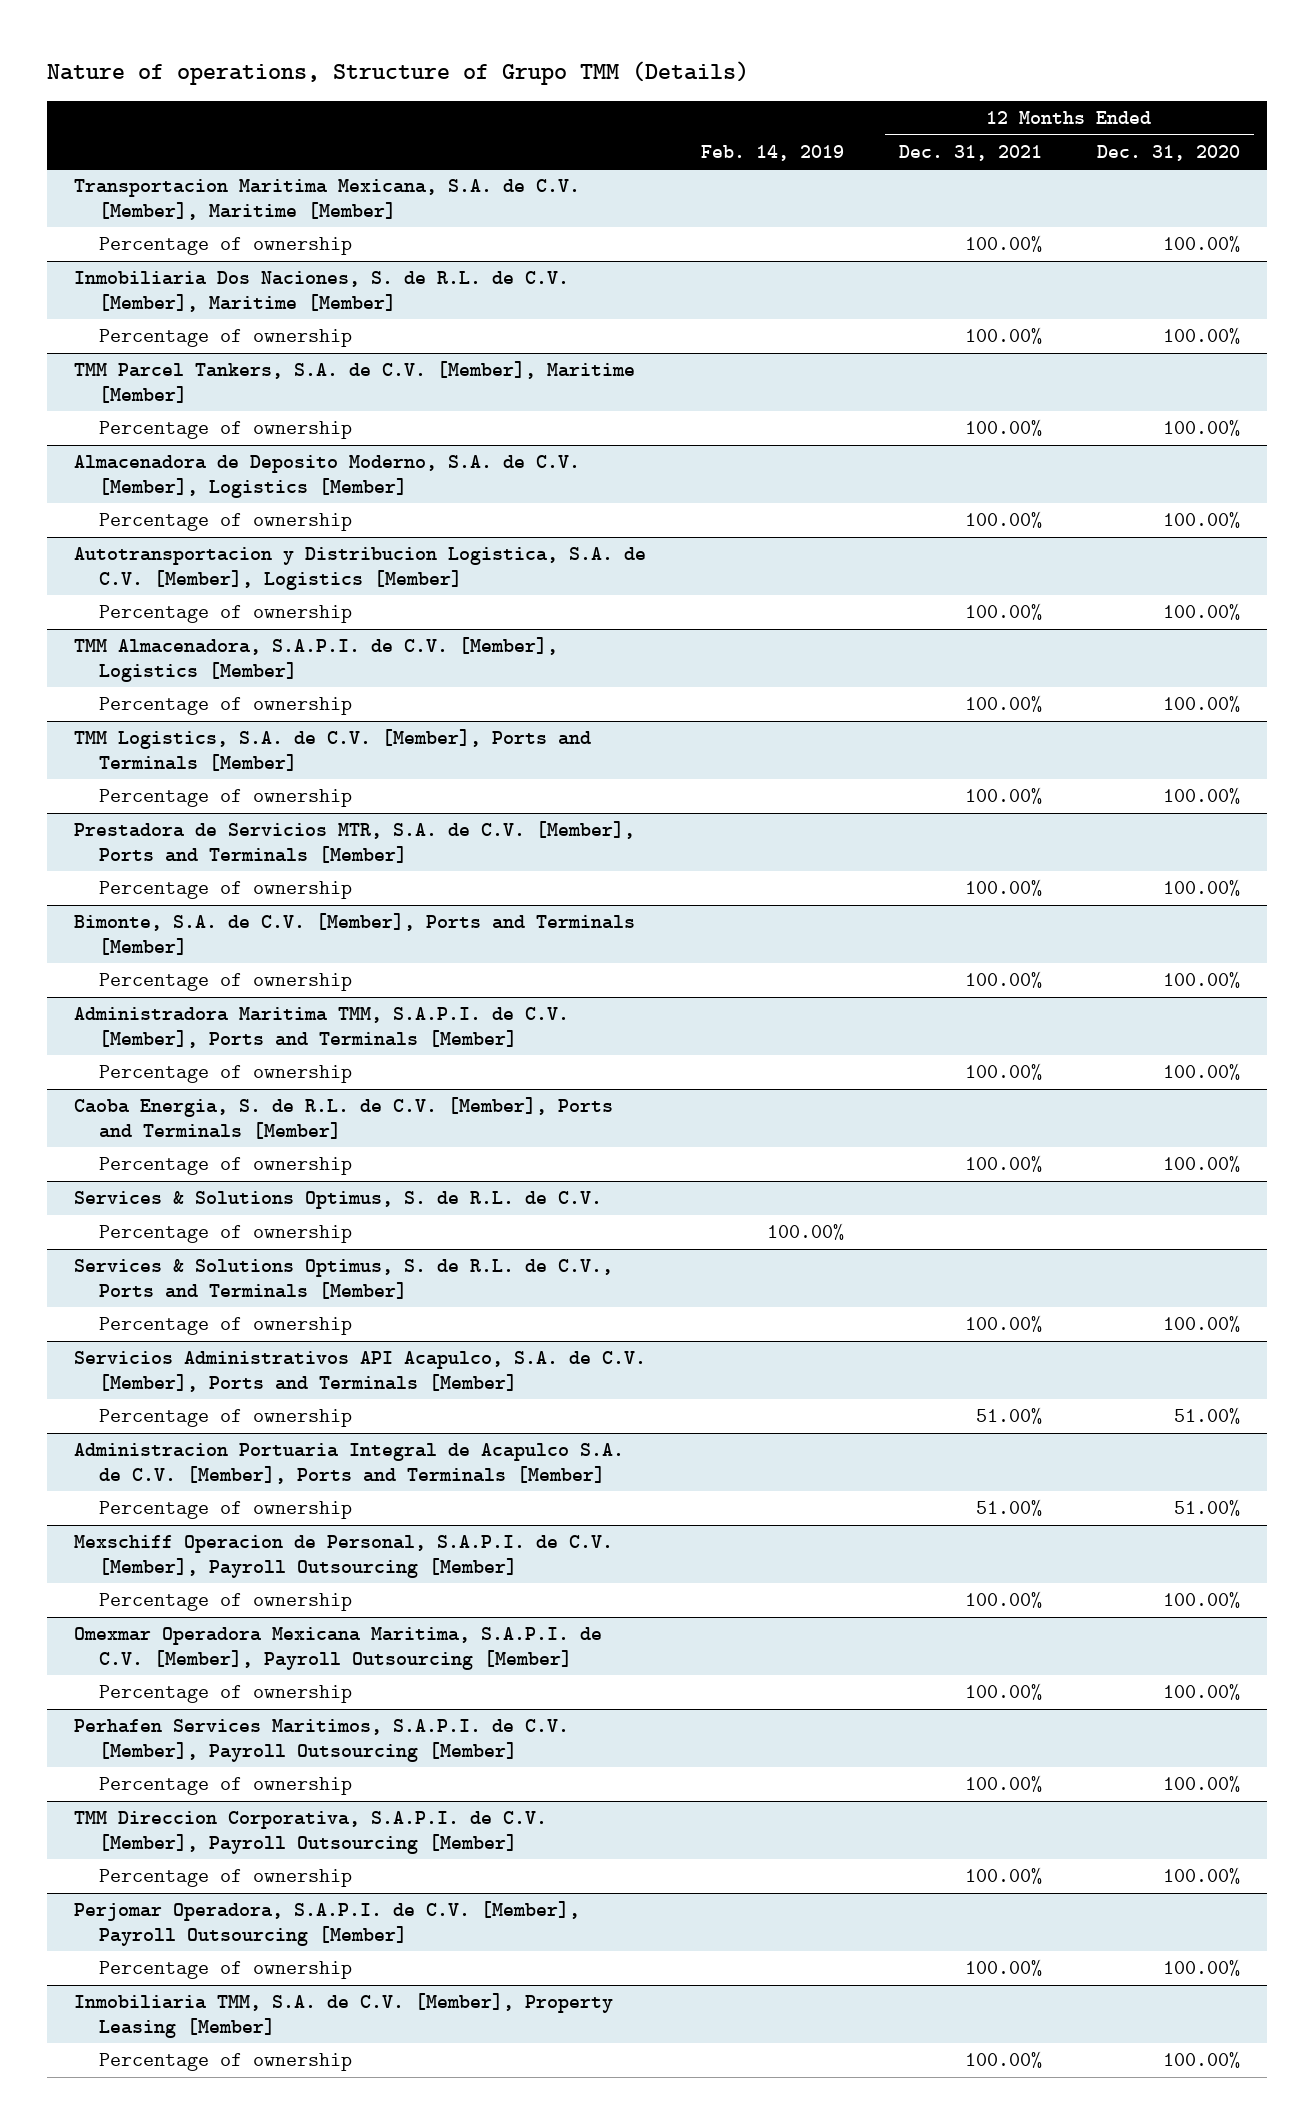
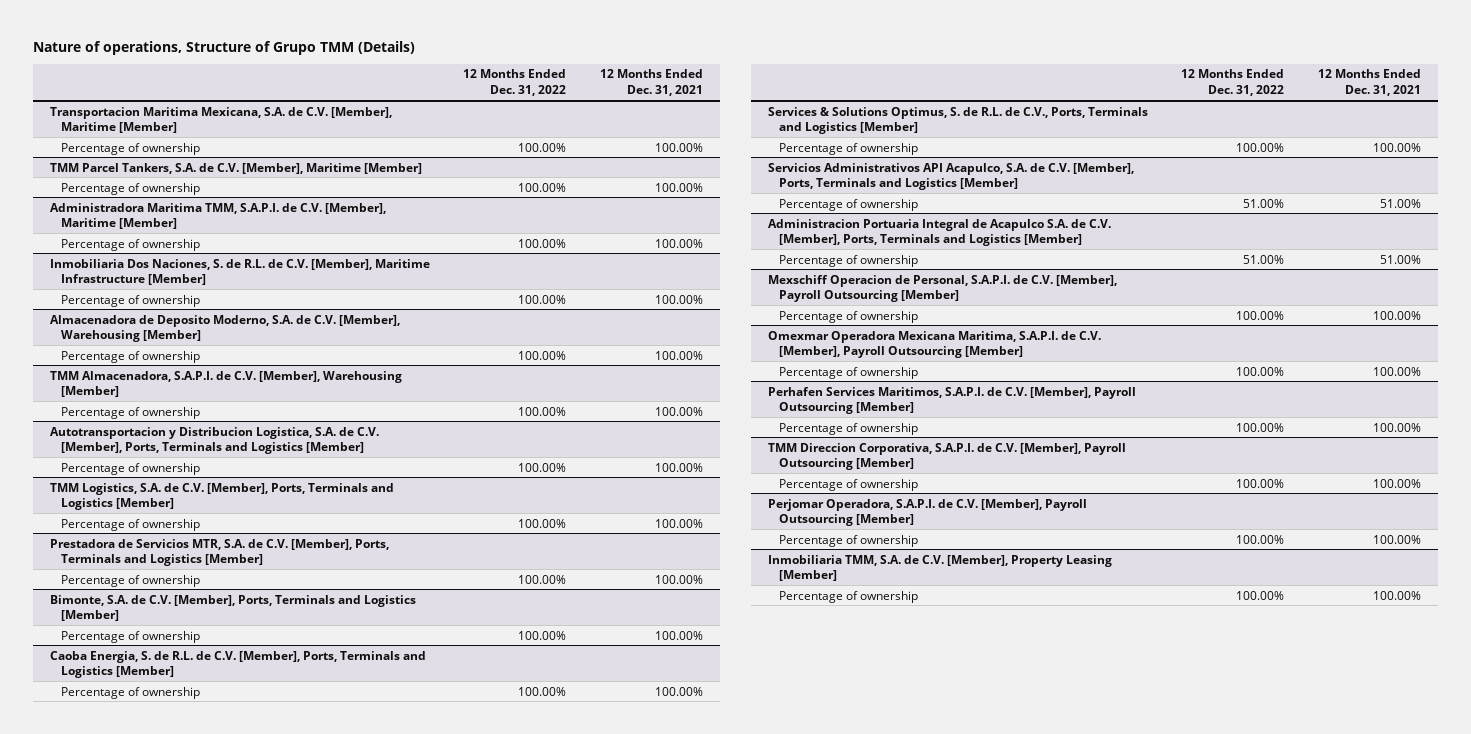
- | Feb. 14, 2019 | 12 Months Ended Dec. 31, 2021 | 12 Months Ended Dec. 31, 2020
+ | 12 Months Ended Dec. 31, 2022 | 12 Months Ended Dec. 31, 2021
- Inmobiliaria Dos Naciones, S. de R.L. de C.V. [Member], Maritime [Member]
- Percentage of ownership | | 100.00% | 100.00%
- Almacenadora de Deposito Moderno, S.A. de C.V. [Member], Logistics [Member]
+ Administradora Maritima TMM, S.A.P.I. de C.V. [Member], Maritime [Member]
- Autotransportacion y Distribucion Logistica, S.A. de C.V. [Member], Logistics [Member]
+ Inmobiliaria Dos Naciones, S. de R.L. de C.V. [Member], Maritime Infrastructure [Member]
- TMM Almacenadora, S.A.P.I. de C.V. [Member], Logistics [Member]
+ Almacenadora de Deposito Moderno, S.A. de C.V. [Member], Warehousing [Member]
- TMM Logistics, S.A. de C.V. [Member], Ports and Terminals [Member]
+ TMM Almacenadora, S.A.P.I. de C.V. [Member], Warehousing [Member]
- Prestadora de Servicios MTR, S.A. de C.V. [Member], Ports and Terminals [Member]
+ Autotransportacion y Distribucion Logistica, S.A. de C.V. [Member], Ports, Terminals and Logistics [Member]
- Bimonte, S.A. de C.V. [Member], Ports and Terminals [Member]
+ TMM Logistics, S.A. de C.V. [Member], Ports, Terminals and Logistics [Member]
- Administradora Maritima TMM, S.A.P.I. de C.V. [Member], Ports and Terminals [Member]
+ Prestadora de Servicios MTR, S.A. de C.V. [Member], Ports, Terminals and Logistics [Member]
- Caoba Energia, S. de R.L. de C.V. [Member], Ports and Terminals [Member]
+ Bimonte, S.A. de C.V. [Member], Ports, Terminals and Logistics [Member]
- Services & Solutions Optimus, S. de R.L. de C.V.
- Percentage of ownership | 100.00% | |
- Services & Solutions Optimus, S. de R.L. de C.V., Ports and Terminals [Member]
+ Caoba Energia, S. de R.L. de C.V. [Member], Ports, Terminals and Logistics [Member]
- Servicios Administrativos API Acapulco, S.A. de C.V. [Member], Ports and Terminals [Member]
+ Services & Solutions Optimus, S. de R.L. de C.V., Ports, Terminals and Logistics [Member]
+ Percentage of ownership | 100.00% | 100.00%
+ Servicios Administrativos API Acapulco, S.A. de C.V. [Member], Ports, Terminals and Logistics [Member]
- Administracion Portuaria Integral de Acapulco S.A. de C.V. [Member], Ports and Terminals [Member]
+ Administracion Portuaria Integral de Acapulco S.A. de C.V. [Member], Ports, Terminals and Logistics [Member]

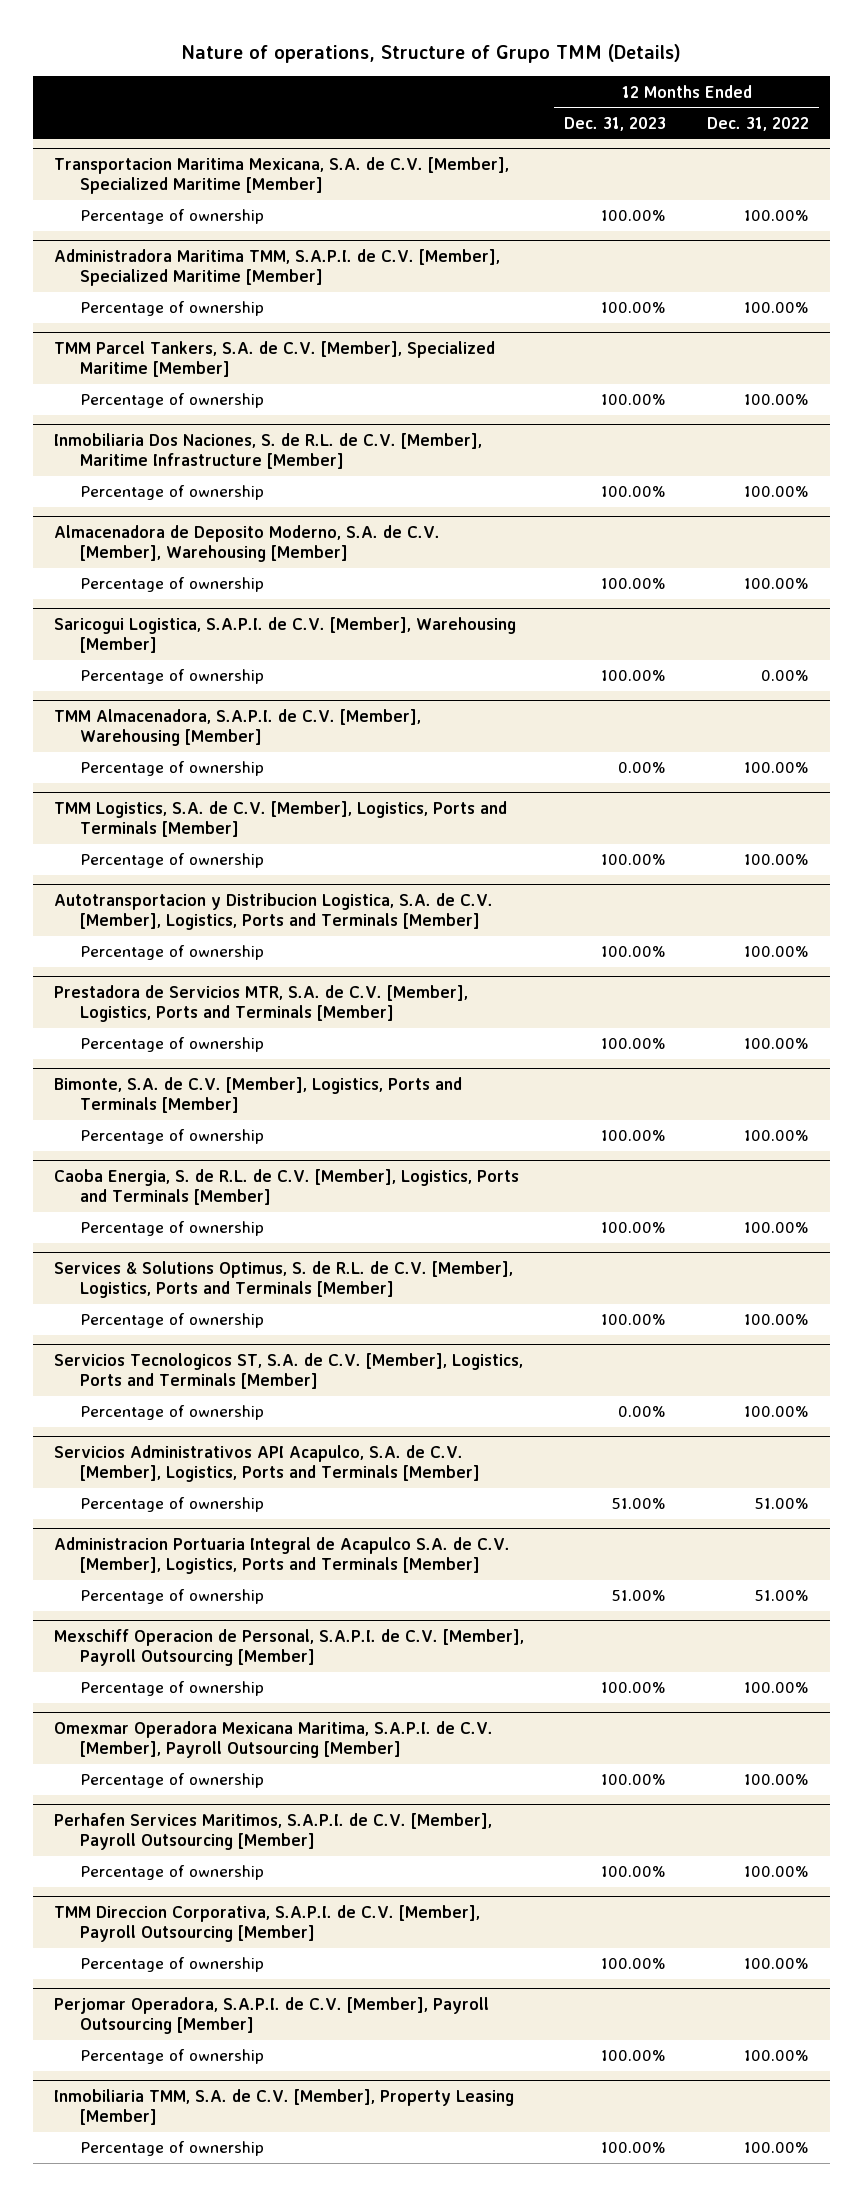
- | 12 Months Ended Dec. 31, 2022 | 12 Months Ended Dec. 31, 2021
+ | 12 Months Ended Dec. 31, 2023 | 12 Months Ended Dec. 31, 2022
- Transportacion Maritima Mexicana, S.A. de C.V. [Member], Maritime [Member]
+ Transportacion Maritima Mexicana, S.A. de C.V. [Member], Specialized Maritime [Member]
- TMM Parcel Tankers, S.A. de C.V. [Member], Maritime [Member]
+ Administradora Maritima TMM, S.A.P.I. de C.V. [Member], Specialized Maritime [Member]
- Administradora Maritima TMM, S.A.P.I. de C.V. [Member], Maritime [Member]
+ TMM Parcel Tankers, S.A. de C.V. [Member], Specialized Maritime [Member]
+ Saricogui Logistica, S.A.P.I. de C.V. [Member], Warehousing [Member]
+ Percentage of ownership | 100.00% | 0.00%
- Autotransportacion y Distribucion Logistica, S.A. de C.V. [Member], Ports, Terminals and Logistics [Member]
+ TMM Logistics, S.A. de C.V. [Member], Logistics, Ports and Terminals [Member]
- TMM Logistics, S.A. de C.V. [Member], Ports, Terminals and Logistics [Member]
+ Autotransportacion y Distribucion Logistica, S.A. de C.V. [Member], Logistics, Ports and Terminals [Member]
- Prestadora de Servicios MTR, S.A. de C.V. [Member], Ports, Terminals and Logistics [Member]
+ Prestadora de Servicios MTR, S.A. de C.V. [Member], Logistics, Ports and Terminals [Member]
- Bimonte, S.A. de C.V. [Member], Ports, Terminals and Logistics [Member]
+ Bimonte, S.A. de C.V. [Member], Logistics, Ports and Terminals [Member]
- Caoba Energia, S. de R.L. de C.V. [Member], Ports, Terminals and Logistics [Member]
+ Caoba Energia, S. de R.L. de C.V. [Member], Logistics, Ports and Terminals [Member]
- Services & Solutions Optimus, S. de R.L. de C.V., Ports, Terminals and Logistics [Member]
+ Services & Solutions Optimus, S. de R.L. de C.V. [Member], Logistics, Ports and Terminals [Member]
- Servicios Administrativos API Acapulco, S.A. de C.V. [Member], Ports, Terminals and Logistics [Member]
+ Servicios Tecnologicos ST, S.A. de C.V. [Member], Logistics, Ports and Terminals [Member]
+ Percentage of ownership | 0.00% | 100.00%
+ Servicios Administrativos API Acapulco, S.A. de C.V. [Member], Logistics, Ports and Terminals [Member]
- Administracion Portuaria Integral de Acapulco S.A. de C.V. [Member], Ports, Terminals and Logistics [Member]
+ Administracion Portuaria Integral de Acapulco S.A. de C.V. [Member], Logistics, Ports and Terminals [Member]

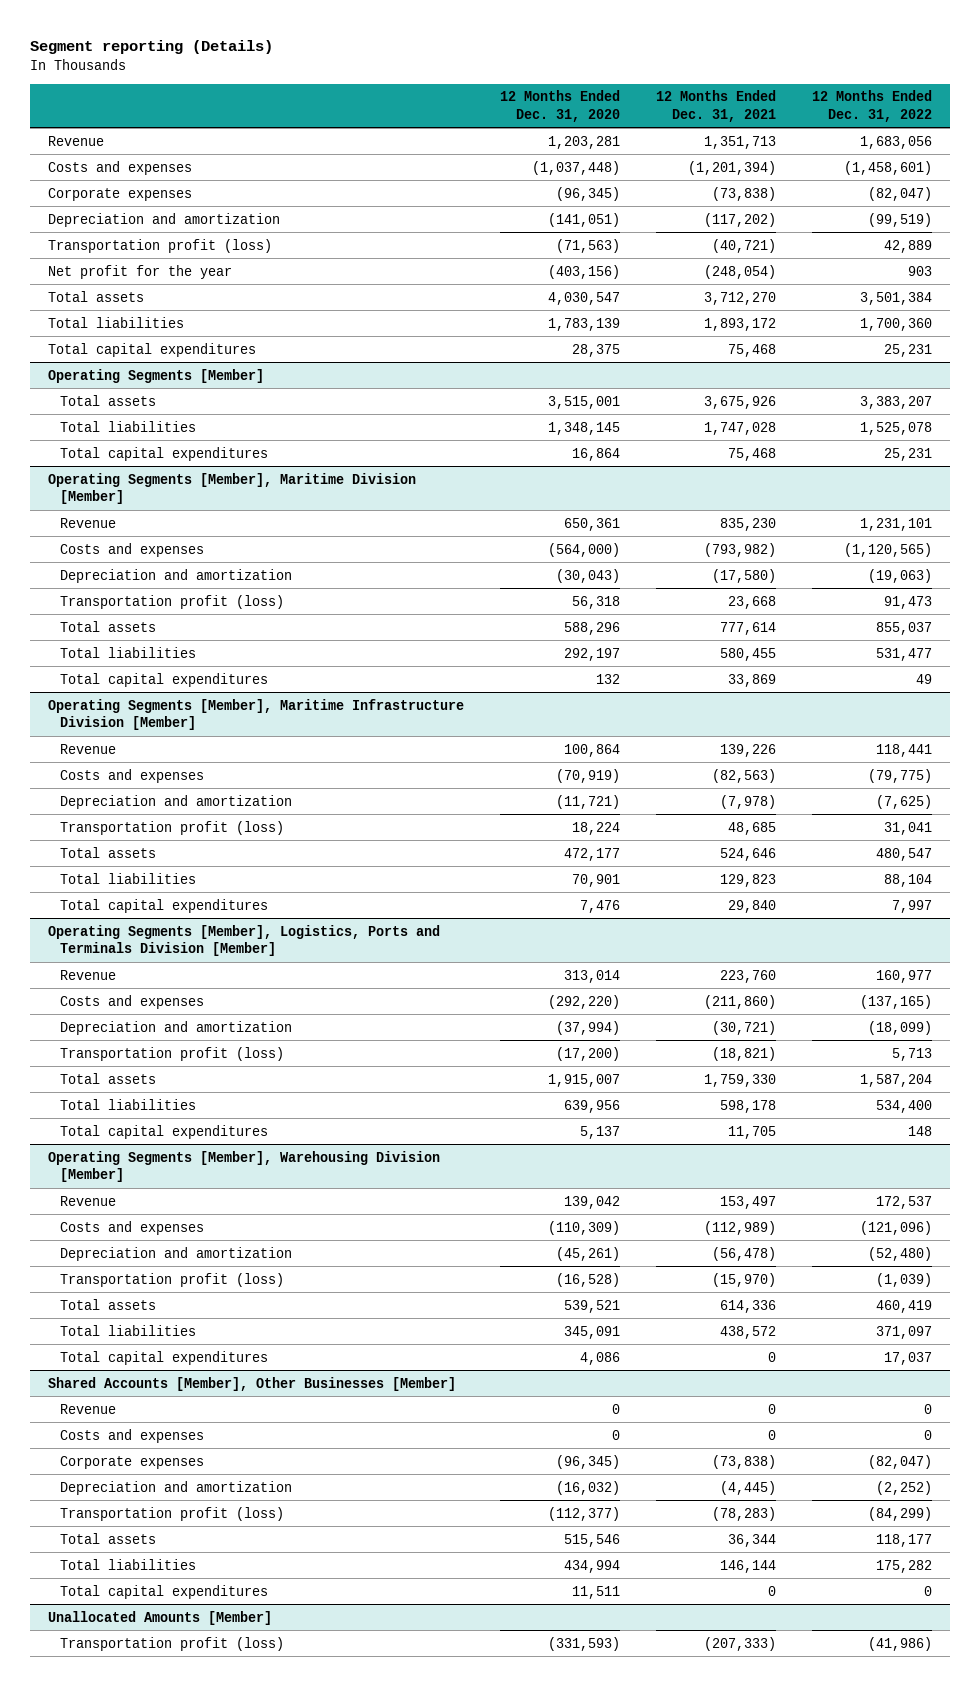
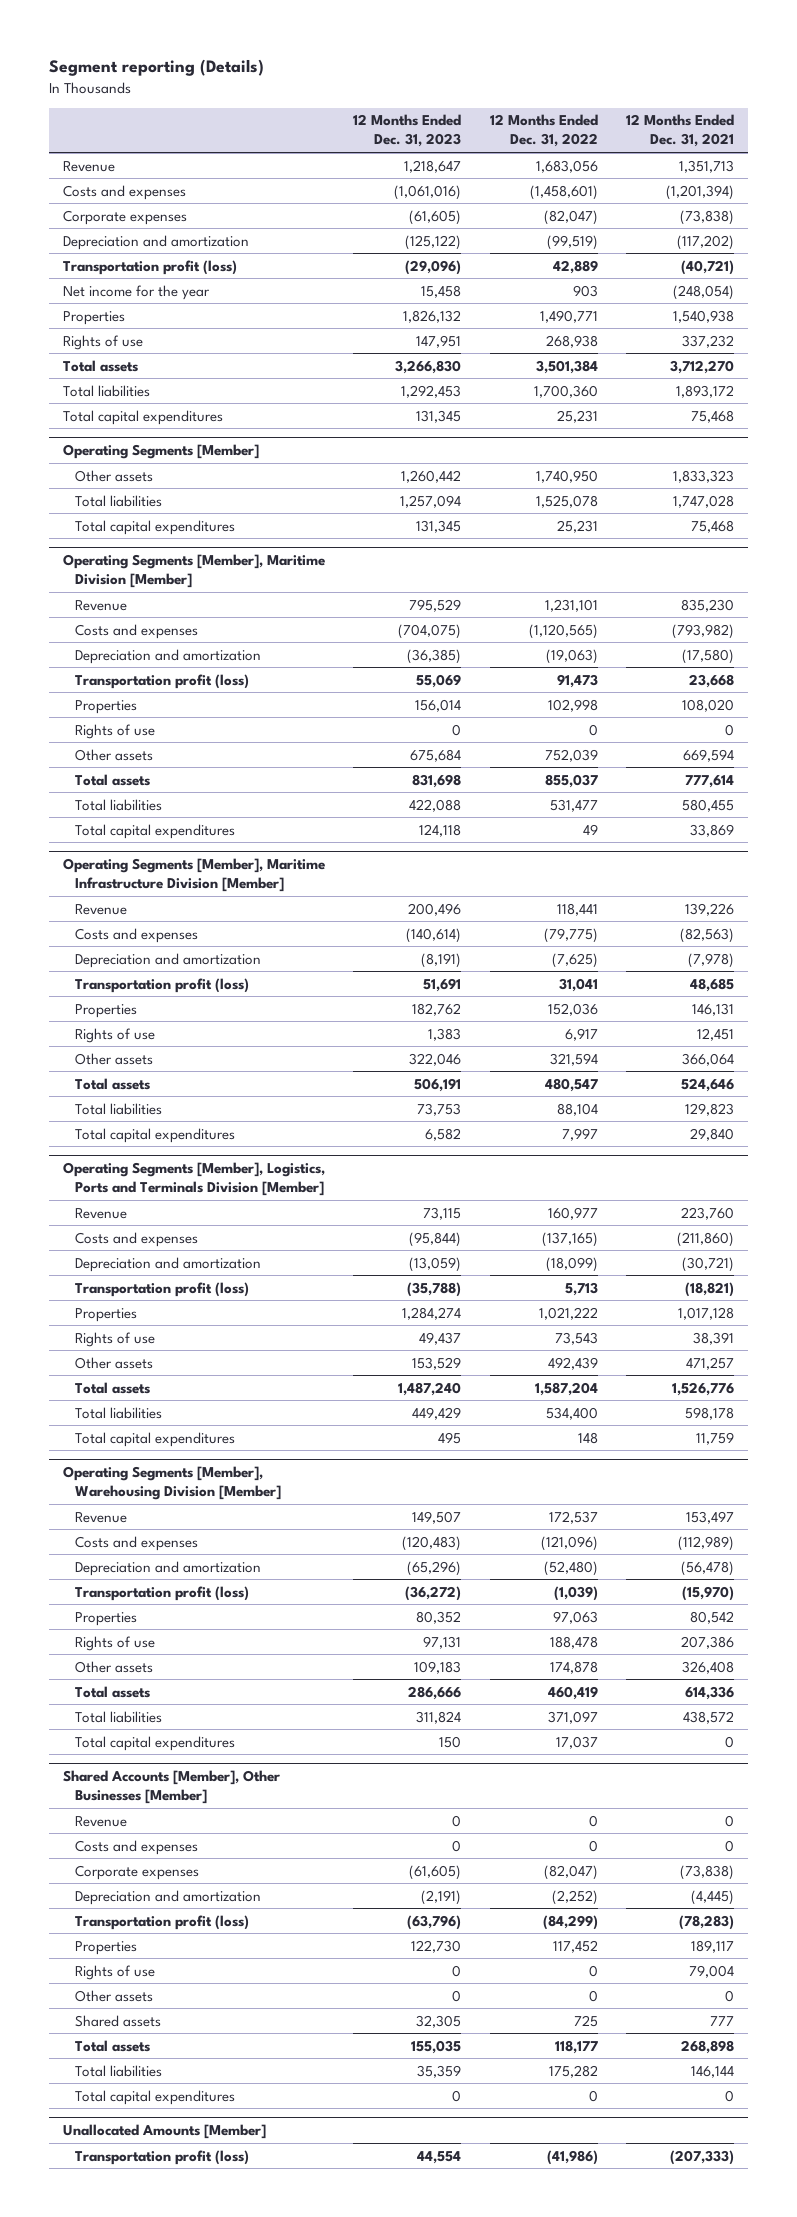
- | 12 Months Ended Dec. 31, 2020 | 12 Months Ended Dec. 31, 2021 | 12 Months Ended Dec. 31, 2022
+ | 12 Months Ended Dec. 31, 2023 | 12 Months Ended Dec. 31, 2022 | 12 Months Ended Dec. 31, 2021
- Net profit for the year | (403,156) | (248,054) | 903
+ Net income for the year | 15,458 | 903 | (248,054)
+ Properties | 1,826,132 | 1,490,771 | 1,540,938
+ Rights of use | 147,951 | 268,938 | 337,232
@ Operating Segments [Member]
- Total assets | 3,515,001 | 3,675,926 | 3,383,207
+ Other assets | 1,260,442 | 1,740,950 | 1,833,323
@ Operating Segments [Member], Maritime Division [Member]
+ Properties | 156,014 | 102,998 | 108,020
+ Rights of use | 0 | 0 | 0
+ Other assets | 675,684 | 752,039 | 669,594
@ Operating Segments [Member], Maritime Infrastructure Division [Member]
+ Properties | 182,762 | 152,036 | 146,131
+ Rights of use | 1,383 | 6,917 | 12,451
+ Other assets | 322,046 | 321,594 | 366,064
@ Operating Segments [Member], Logistics, Ports and Terminals Division [Member]
- Total assets | 1,915,007 | 1,759,330 | 1,587,204
+ Properties | 1,284,274 | 1,021,222 | 1,017,128
+ Rights of use | 49,437 | 73,543 | 38,391
+ Other assets | 153,529 | 492,439 | 471,257
+ Total assets | 1,487,240 | 1,587,204 | 1,526,776
- Total capital expenditures | 5,137 | 11,705 | 148
+ Total capital expenditures | 495 | 148 | 11,759
@ Operating Segments [Member], Warehousing Division [Member]
+ Properties | 80,352 | 97,063 | 80,542
+ Rights of use | 97,131 | 188,478 | 207,386
+ Other assets | 109,183 | 174,878 | 326,408
@ Shared Accounts [Member], Other Businesses [Member]
- Total assets | 515,546 | 36,344 | 118,177
+ Properties | 122,730 | 117,452 | 189,117
+ Rights of use | 0 | 0 | 79,004
+ Other assets | 0 | 0 | 0
+ Shared assets | 32,305 | 725 | 777
+ Total assets | 155,035 | 118,177 | 268,898

